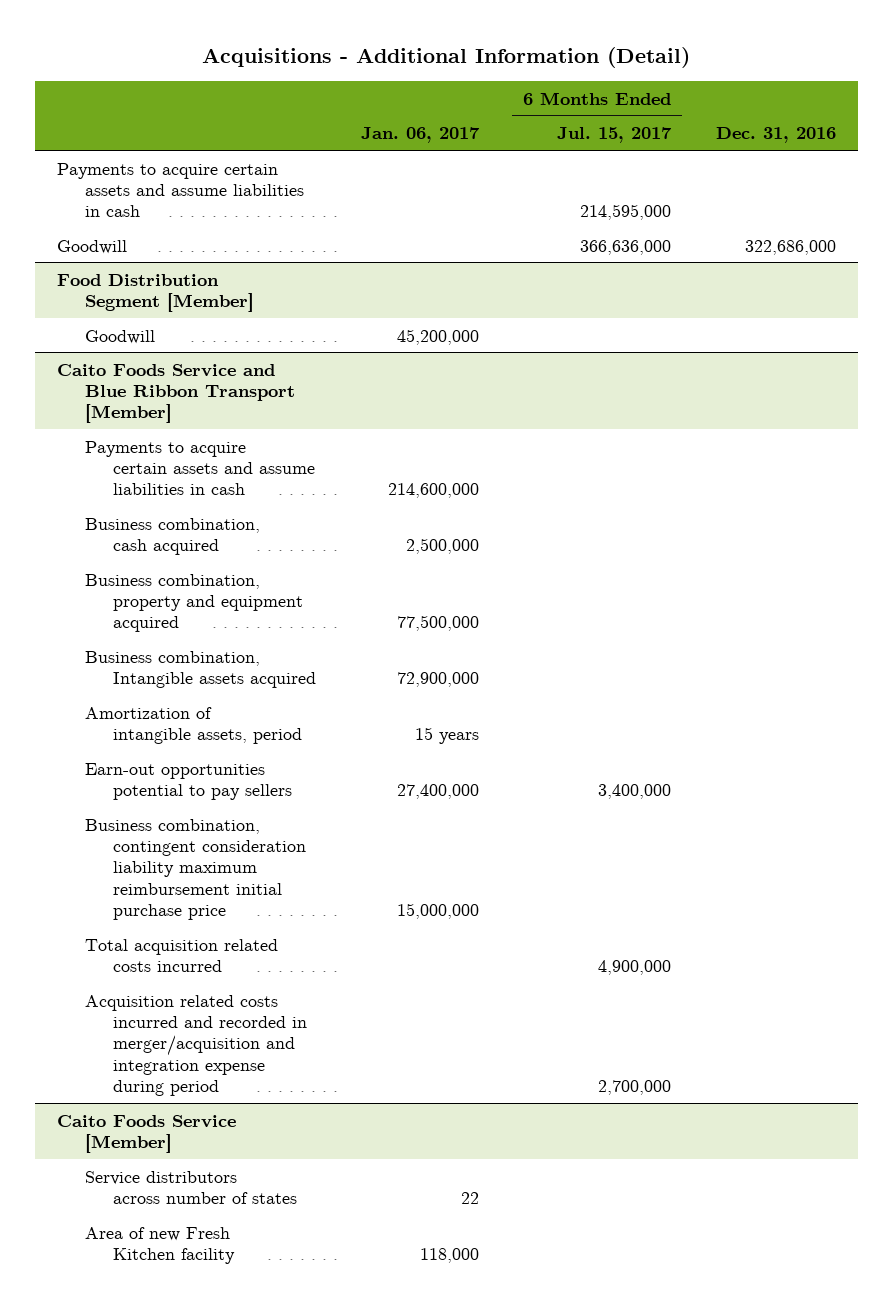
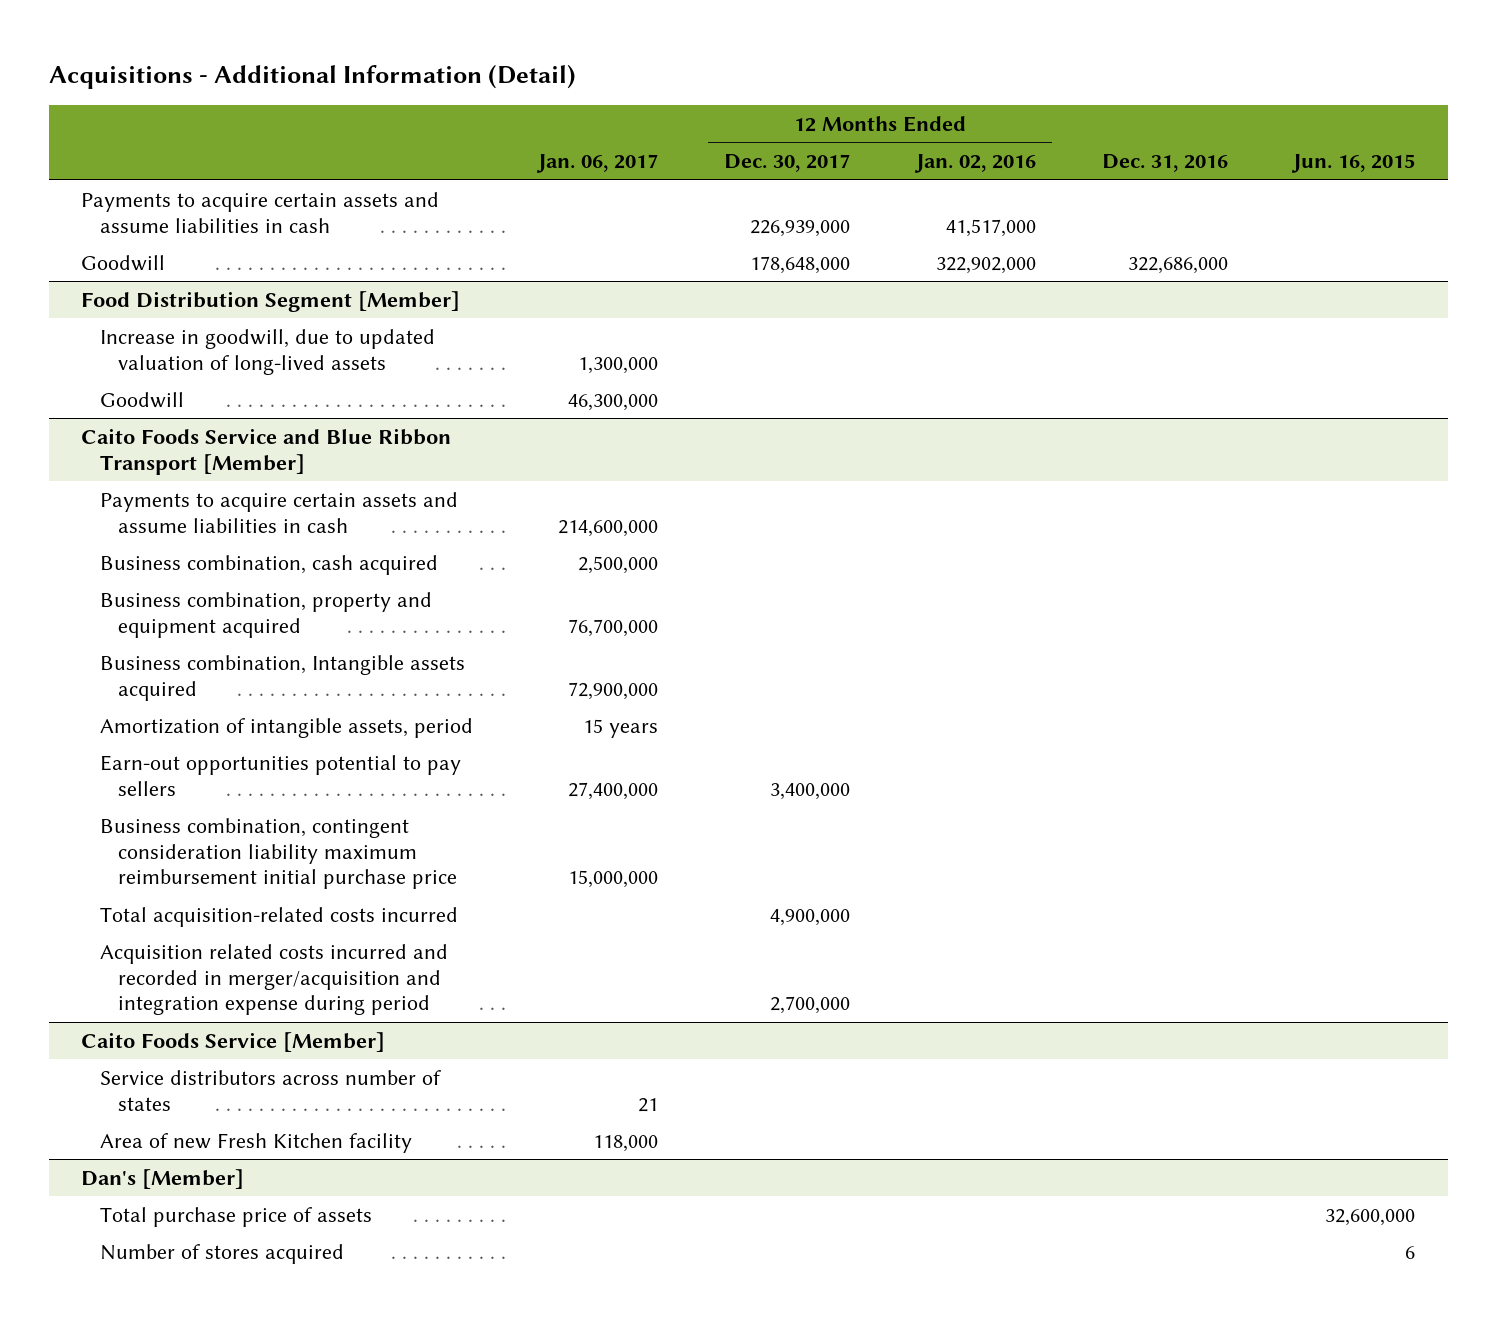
- | Jan. 06, 2017 | 6 Months Ended Jul. 15, 2017 | Dec. 31, 2016
+ | Jan. 06, 2017 | 12 Months Ended Dec. 30, 2017 | 12 Months Ended Jan. 02, 2016 | Dec. 31, 2016 | Jun. 16, 2015
@ Food Distribution Segment [Member]
- Goodwill | 45,200,000 | |
+ Increase in goodwill, due to updated valuation of long-lived assets | 1,300,000 | | | |
+ Goodwill | 46,300,000 | | | |
@ Caito Foods Service and Blue Ribbon Transport [Member]
- Business combination, property and equipment acquired | 77,500,000 | |
+ Business combination, property and equipment acquired | 76,700,000 | | | |
- Total acquisition related costs incurred | | 4,900,000 |
+ Total acquisition-related costs incurred | | 4,900,000 | | |
@ Caito Foods Service [Member]
- Service distributors across number of states | 22 | |
+ Service distributors across number of states | 21 | | | |
+ Dan's [Member]
+ Total purchase price of assets | | | | | 32,600,000
+ Number of stores acquired | | | | | 6

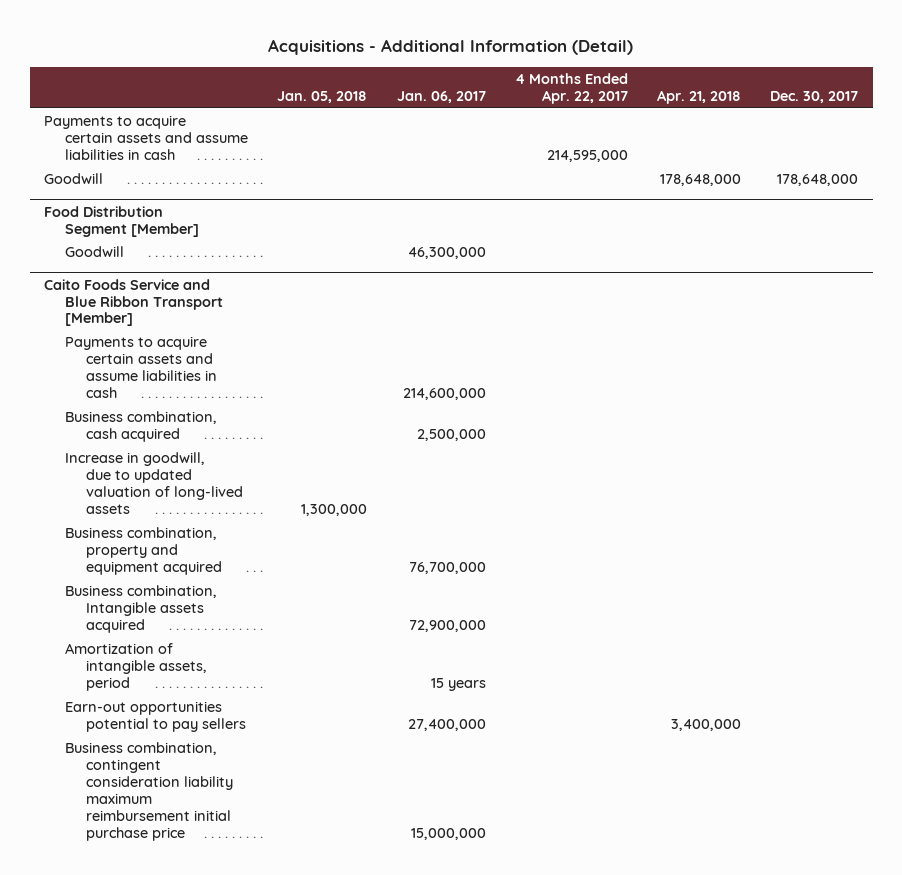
- | Jan. 06, 2017 | 12 Months Ended Dec. 30, 2017 | 12 Months Ended Jan. 02, 2016 | Dec. 31, 2016 | Jun. 16, 2015
+ | Jan. 05, 2018 | Jan. 06, 2017 | 4 Months Ended Apr. 22, 2017 | Apr. 21, 2018 | Dec. 30, 2017
@ Food Distribution Segment [Member]
- Increase in goodwill, due to updated valuation of long-lived assets | 1,300,000 | | | |
@ Caito Foods Service and Blue Ribbon Transport [Member]
+ Increase in goodwill, due to updated valuation of long-lived assets | 1,300,000 | | | |
- Total acquisition-related costs incurred | | 4,900,000 | | |
- Acquisition related costs incurred and recorded in merger/acquisition and integration expense during period | | 2,700,000 | | |
- Caito Foods Service [Member]
- Service distributors across number of states | 21 | | | |
- Area of new Fresh Kitchen facility | 118,000 | | | |
- Dan's [Member]
- Total purchase price of assets | | | | | 32,600,000
- Number of stores acquired | | | | | 6

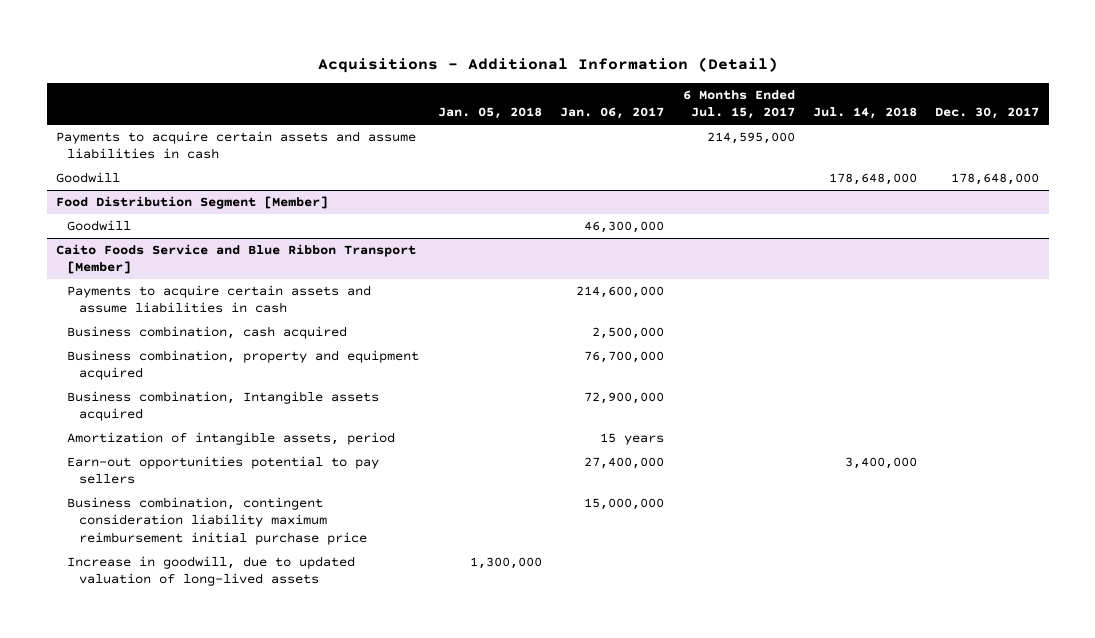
- | Jan. 05, 2018 | Jan. 06, 2017 | 4 Months Ended Apr. 22, 2017 | Apr. 21, 2018 | Dec. 30, 2017
+ | Jan. 05, 2018 | Jan. 06, 2017 | 6 Months Ended Jul. 15, 2017 | Jul. 14, 2018 | Dec. 30, 2017
@ Caito Foods Service and Blue Ribbon Transport [Member]
moved down: Increase in goodwill, due to updated valuation of long-lived assets | 1,300,000 | | | |

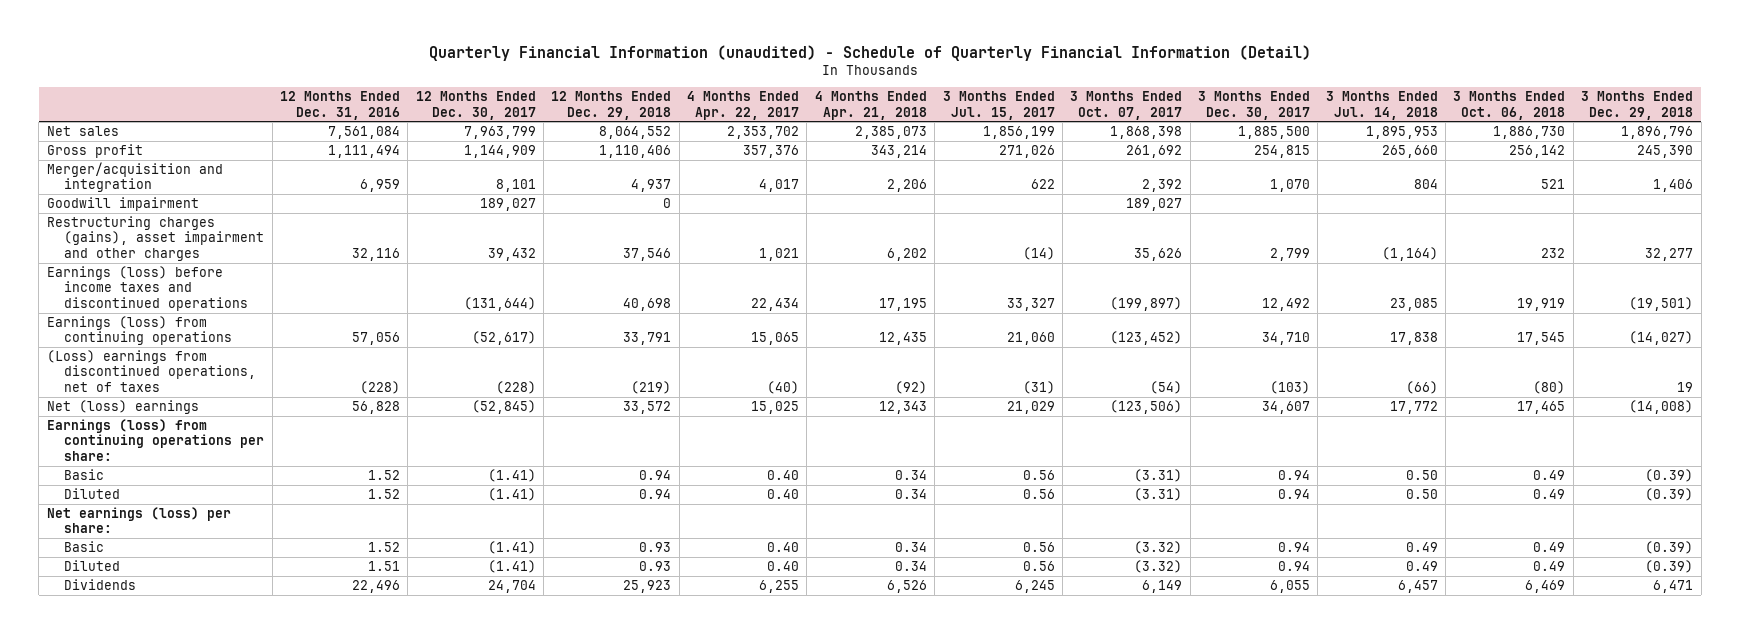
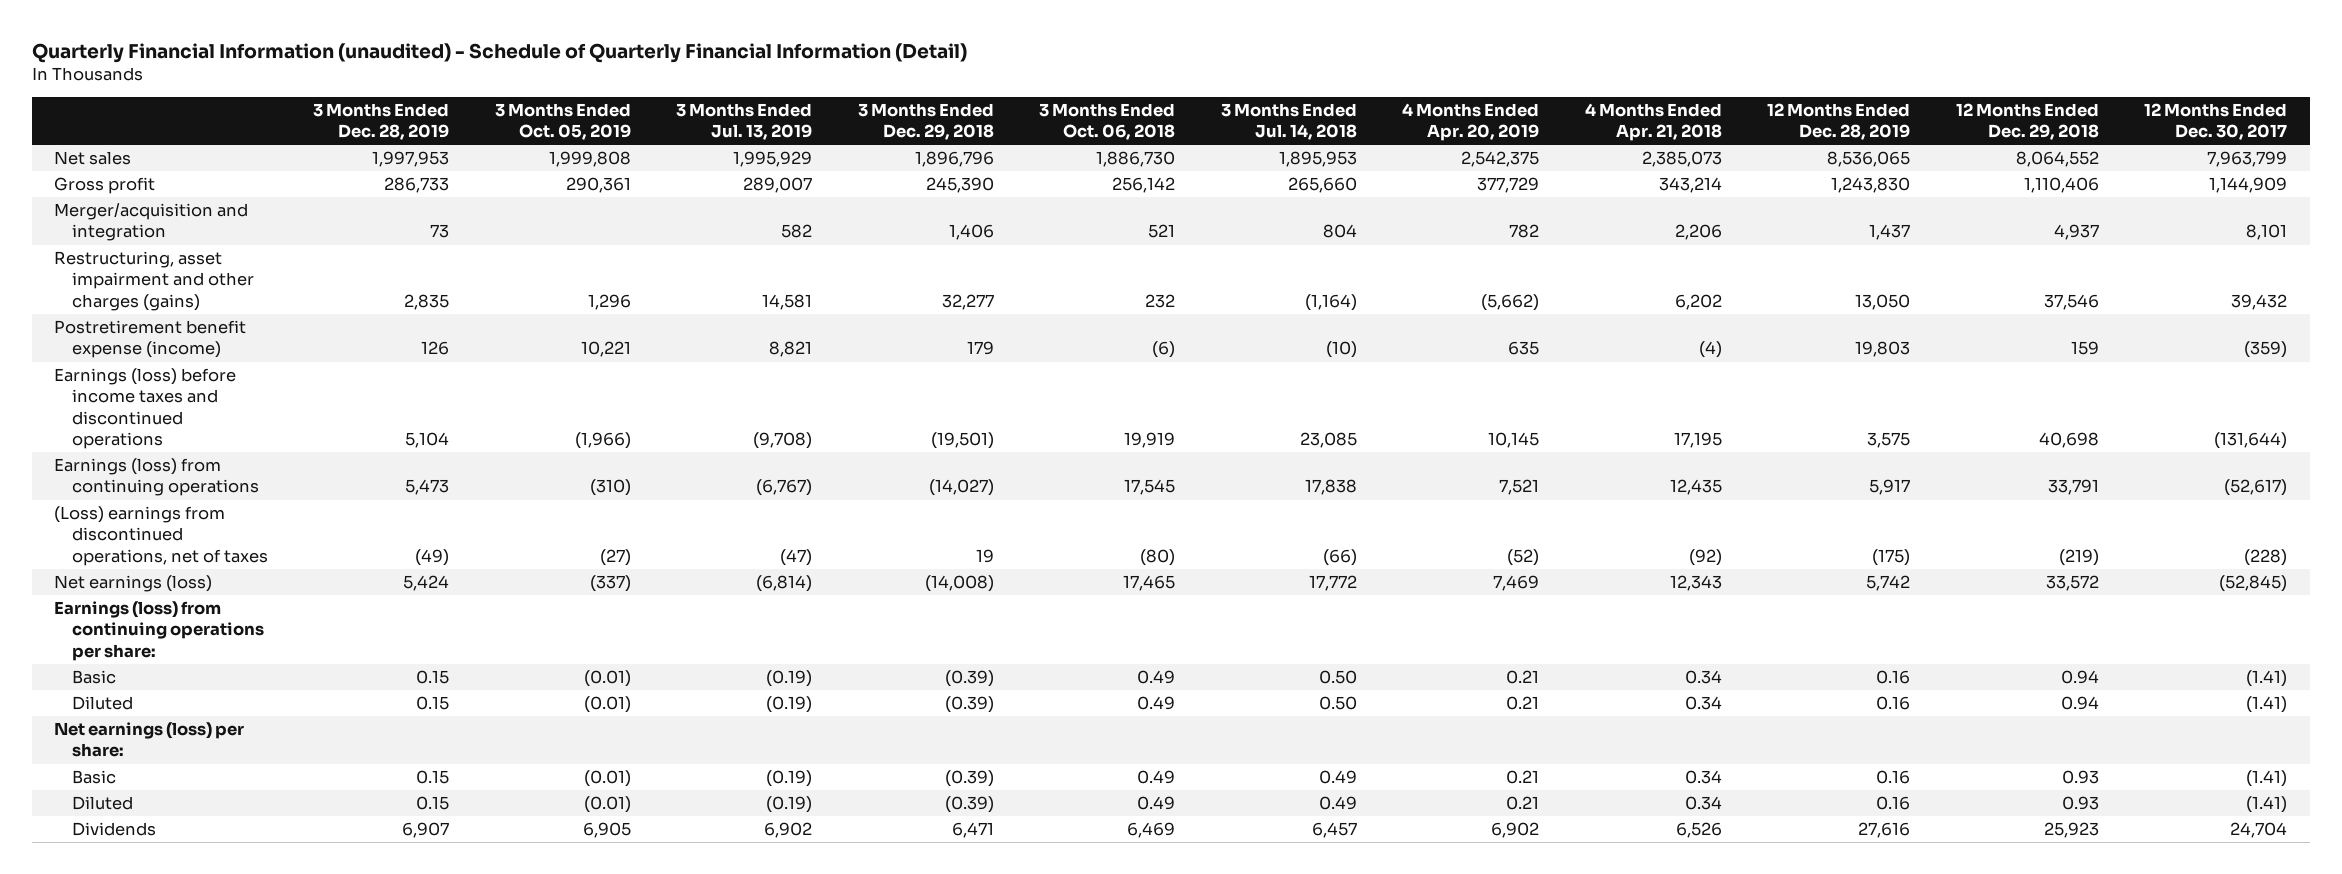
- | 12 Months Ended Dec. 31, 2016 | 12 Months Ended Dec. 30, 2017 | 12 Months Ended Dec. 29, 2018 | 4 Months Ended Apr. 22, 2017 | 4 Months Ended Apr. 21, 2018 | 3 Months Ended Jul. 15, 2017 | 3 Months Ended Oct. 07, 2017 | 3 Months Ended Dec. 30, 2017 | 3 Months Ended Jul. 14, 2018 | 3 Months Ended Oct. 06, 2018 | 3 Months Ended Dec. 29, 2018
+ | 3 Months Ended Dec. 28, 2019 | 3 Months Ended Oct. 05, 2019 | 3 Months Ended Jul. 13, 2019 | 3 Months Ended Dec. 29, 2018 | 3 Months Ended Oct. 06, 2018 | 3 Months Ended Jul. 14, 2018 | 4 Months Ended Apr. 20, 2019 | 4 Months Ended Apr. 21, 2018 | 12 Months Ended Dec. 28, 2019 | 12 Months Ended Dec. 29, 2018 | 12 Months Ended Dec. 30, 2017
- Goodwill impairment | | 189,027 | 0 | | | | 189,027 | | | |
- Restructuring charges (gains), asset impairment and other charges | 32,116 | 39,432 | 37,546 | 1,021 | 6,202 | (14) | 35,626 | 2,799 | (1,164) | 232 | 32,277
+ Restructuring, asset impairment and other charges (gains) | 2,835 | 1,296 | 14,581 | 32,277 | 232 | (1,164) | (5,662) | 6,202 | 13,050 | 37,546 | 39,432
+ Postretirement benefit expense (income) | 126 | 10,221 | 8,821 | 179 | (6) | (10) | 635 | (4) | 19,803 | 159 | (359)
- Net (loss) earnings | 56,828 | (52,845) | 33,572 | 15,025 | 12,343 | 21,029 | (123,506) | 34,607 | 17,772 | 17,465 | (14,008)
+ Net earnings (loss) | 5,424 | (337) | (6,814) | (14,008) | 17,465 | 17,772 | 7,469 | 12,343 | 5,742 | 33,572 | (52,845)

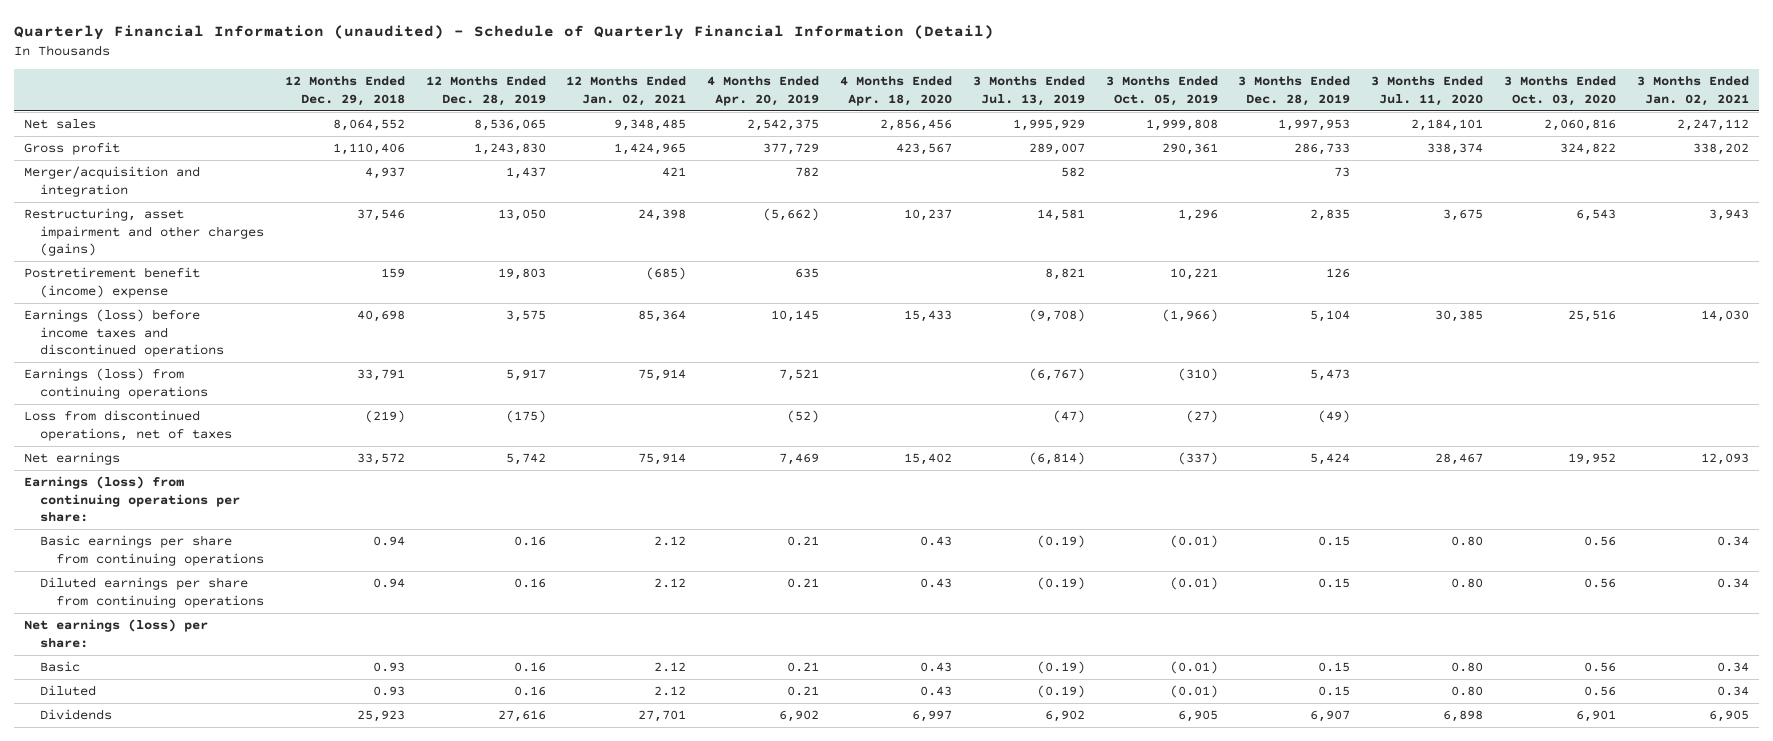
- | 3 Months Ended Dec. 28, 2019 | 3 Months Ended Oct. 05, 2019 | 3 Months Ended Jul. 13, 2019 | 3 Months Ended Dec. 29, 2018 | 3 Months Ended Oct. 06, 2018 | 3 Months Ended Jul. 14, 2018 | 4 Months Ended Apr. 20, 2019 | 4 Months Ended Apr. 21, 2018 | 12 Months Ended Dec. 28, 2019 | 12 Months Ended Dec. 29, 2018 | 12 Months Ended Dec. 30, 2017
+ | 12 Months Ended Dec. 29, 2018 | 12 Months Ended Dec. 28, 2019 | 12 Months Ended Jan. 02, 2021 | 4 Months Ended Apr. 20, 2019 | 4 Months Ended Apr. 18, 2020 | 3 Months Ended Jul. 13, 2019 | 3 Months Ended Oct. 05, 2019 | 3 Months Ended Dec. 28, 2019 | 3 Months Ended Jul. 11, 2020 | 3 Months Ended Oct. 03, 2020 | 3 Months Ended Jan. 02, 2021
- Postretirement benefit expense (income) | 126 | 10,221 | 8,821 | 179 | (6) | (10) | 635 | (4) | 19,803 | 159 | (359)
+ Postretirement benefit (income) expense | 159 | 19,803 | (685) | 635 | | 8,821 | 10,221 | 126 | | |
- (Loss) earnings from discontinued operations, net of taxes | (49) | (27) | (47) | 19 | (80) | (66) | (52) | (92) | (175) | (219) | (228)
- Net earnings (loss) | 5,424 | (337) | (6,814) | (14,008) | 17,465 | 17,772 | 7,469 | 12,343 | 5,742 | 33,572 | (52,845)
+ Loss from discontinued operations, net of taxes | (219) | (175) | | (52) | | (47) | (27) | (49) | | |
+ Net earnings | 33,572 | 5,742 | 75,914 | 7,469 | 15,402 | (6,814) | (337) | 5,424 | 28,467 | 19,952 | 12,093
- Basic | 0.15 | (0.01) | (0.19) | (0.39) | 0.49 | 0.50 | 0.21 | 0.34 | 0.16 | 0.94 | (1.41)
- Diluted | 0.15 | (0.01) | (0.19) | (0.39) | 0.49 | 0.50 | 0.21 | 0.34 | 0.16 | 0.94 | (1.41)
+ Basic earnings per share from continuing operations | 0.94 | 0.16 | 2.12 | 0.21 | 0.43 | (0.19) | (0.01) | 0.15 | 0.80 | 0.56 | 0.34
+ Diluted earnings per share from continuing operations | 0.94 | 0.16 | 2.12 | 0.21 | 0.43 | (0.19) | (0.01) | 0.15 | 0.80 | 0.56 | 0.34

